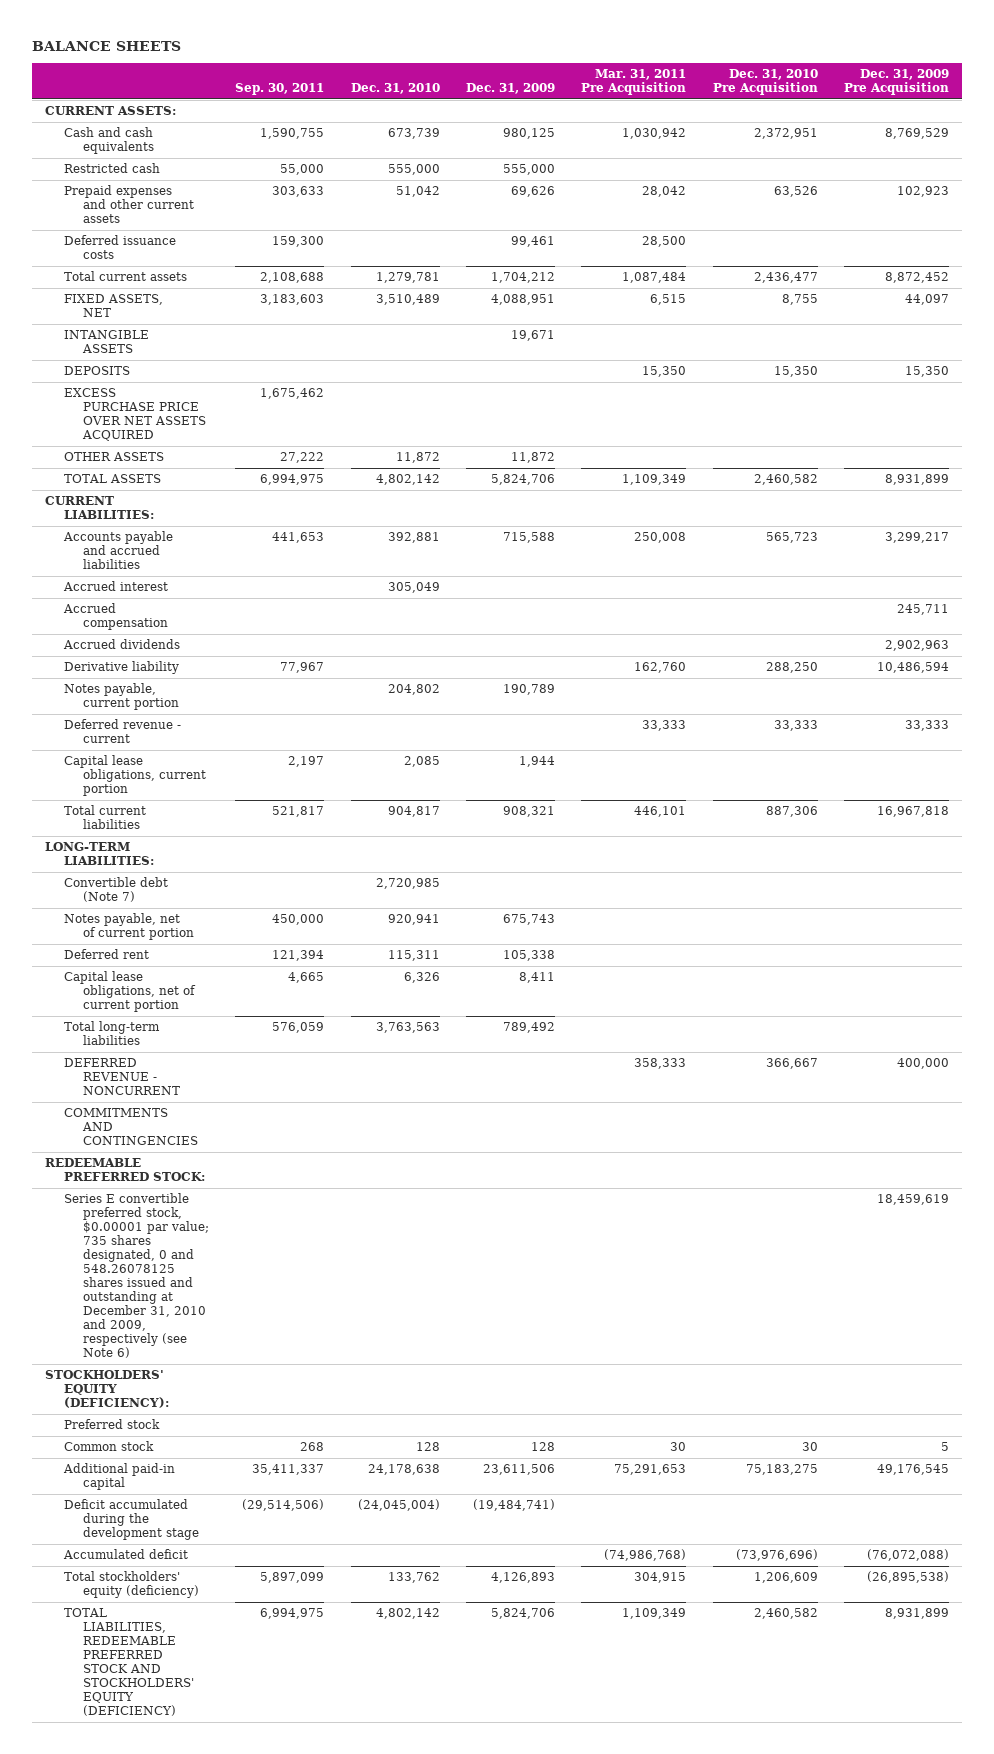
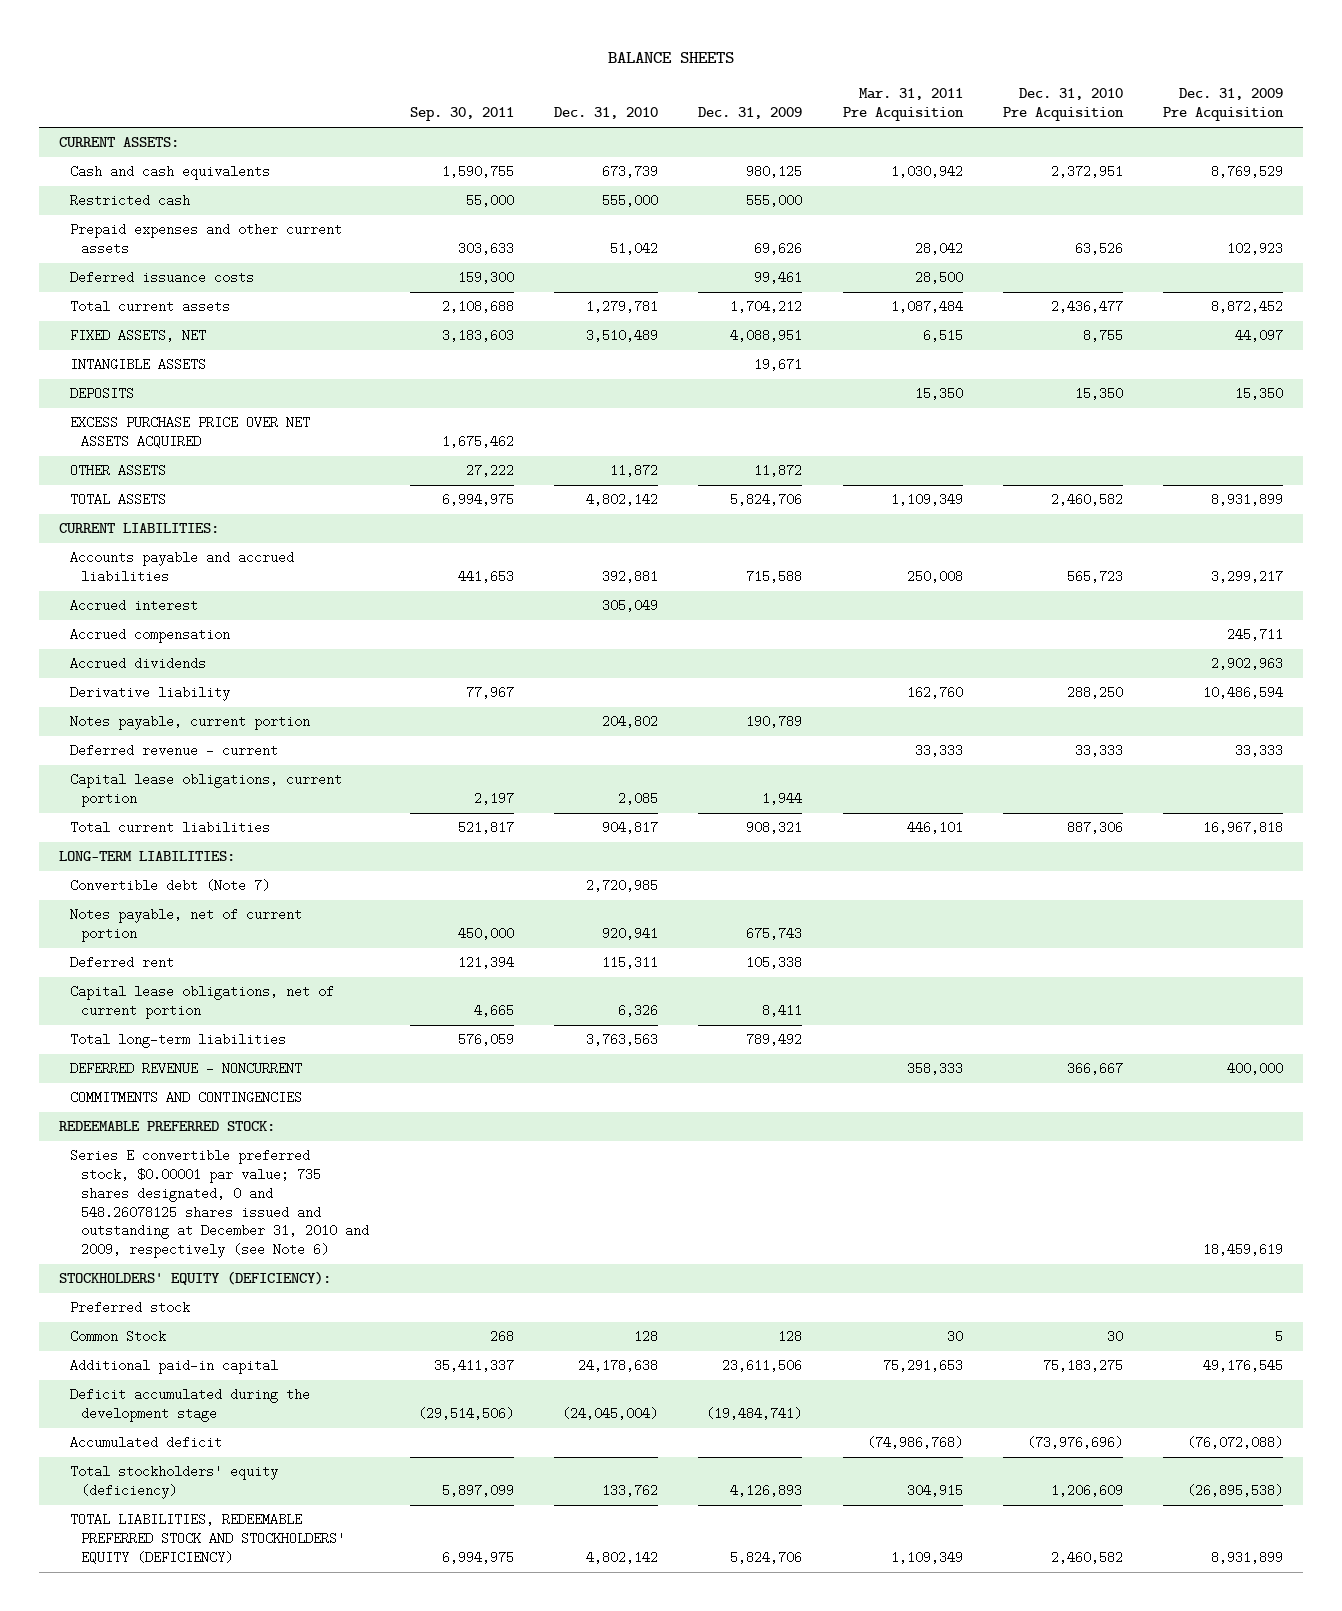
- Common stock | 268 | 128 | 128 | 30 | 30 | 5
+ Common Stock | 268 | 128 | 128 | 30 | 30 | 5

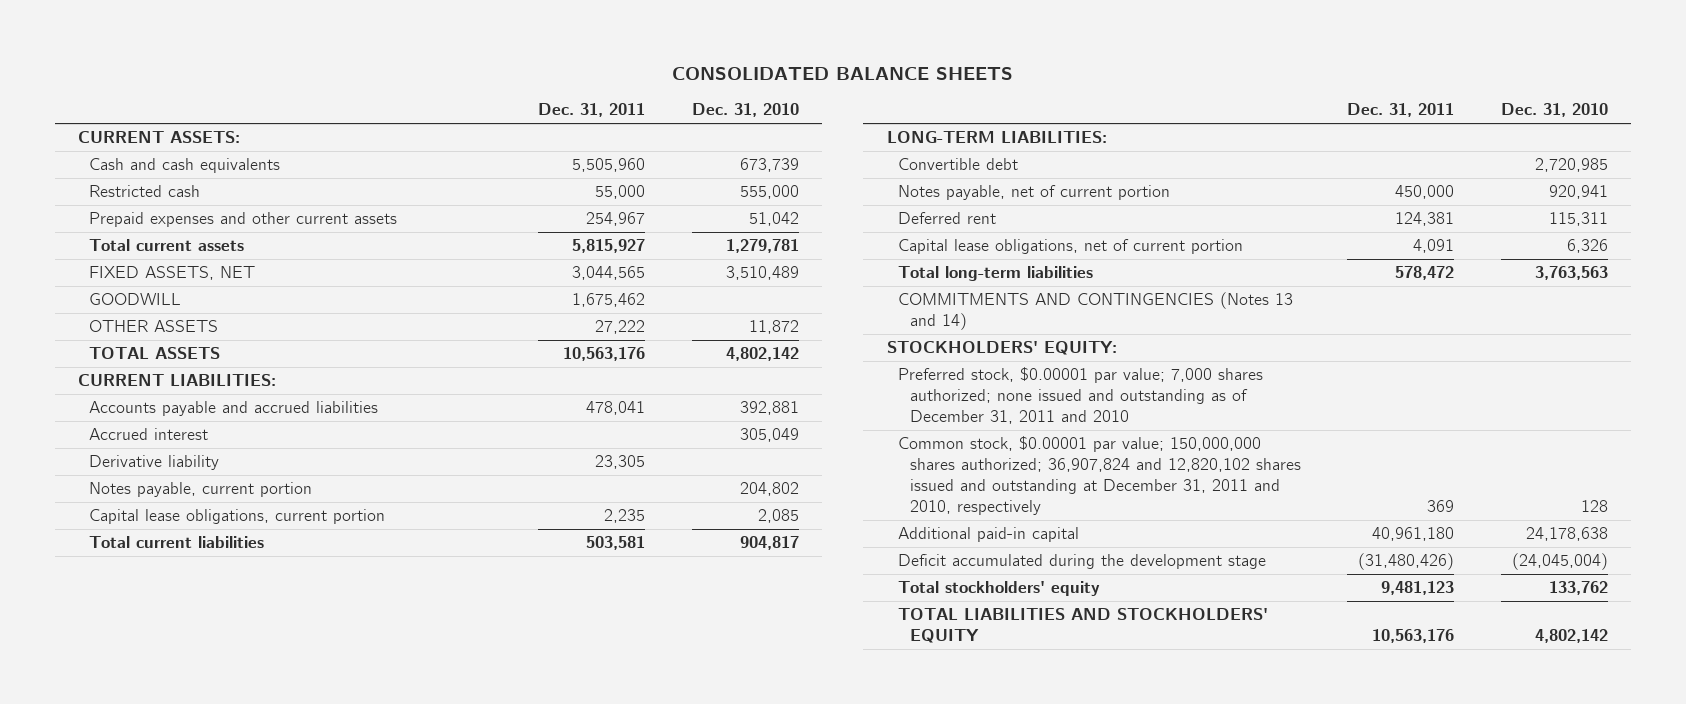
- BALANCE SHEETS
+ CONSOLIDATED BALANCE SHEETS
- | Sep. 30, 2011 | Dec. 31, 2010 | Dec. 31, 2009 | Mar. 31, 2011 Pre Acquisition | Dec. 31, 2010 Pre Acquisition | Dec. 31, 2009 Pre Acquisition
+ | Dec. 31, 2011 | Dec. 31, 2010
- Deferred issuance costs | 159,300 | | 99,461 | 28,500 | |
- INTANGIBLE ASSETS | | | 19,671 | | |
- DEPOSITS | | | | 15,350 | 15,350 | 15,350
- EXCESS PURCHASE PRICE OVER NET ASSETS ACQUIRED | 1,675,462 | | | | |
+ GOODWILL | 1,675,462 |
- Accrued compensation | | | | | | 245,711
- Accrued dividends | | | | | | 2,902,963
- Deferred revenue - current | | | | 33,333 | 33,333 | 33,333
- Convertible debt (Note 7) | | 2,720,985 | | | |
+ Convertible debt | | 2,720,985
- DEFERRED REVENUE - NONCURRENT | | | | 358,333 | 366,667 | 400,000
- COMMITMENTS AND CONTINGENCIES
- REDEEMABLE PREFERRED STOCK:
- Series E convertible preferred stock, $0.00001 par value; 735 shares designated, 0 and 548.26078125 shares issued and outstanding at December 31, 2010 and 2009, respectively (see Note 6) | | | | | | 18,459,619
- STOCKHOLDERS' EQUITY (DEFICIENCY):
- Preferred stock
- Common Stock | 268 | 128 | 128 | 30 | 30 | 5
+ COMMITMENTS AND CONTINGENCIES (Notes 13 and 14)
+ STOCKHOLDERS' EQUITY:
+ Preferred stock, $0.00001 par value; 7,000 shares authorized; none issued and outstanding as of December 31, 2011 and 2010
+ Common stock, $0.00001 par value; 150,000,000 shares authorized; 36,907,824 and 12,820,102 shares issued and outstanding at December 31, 2011 and 2010, respectively | 369 | 128
- Accumulated deficit | | | | (74,986,768) | (73,976,696) | (76,072,088)
- Total stockholders' equity (deficiency) | 5,897,099 | 133,762 | 4,126,893 | 304,915 | 1,206,609 | (26,895,538)
- TOTAL LIABILITIES, REDEEMABLE PREFERRED STOCK AND STOCKHOLDERS' EQUITY (DEFICIENCY) | 6,994,975 | 4,802,142 | 5,824,706 | 1,109,349 | 2,460,582 | 8,931,899
+ Total stockholders' equity | 9,481,123 | 133,762
+ TOTAL LIABILITIES AND STOCKHOLDERS' EQUITY | 10,563,176 | 4,802,142

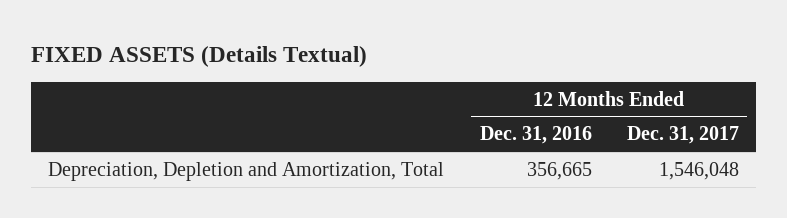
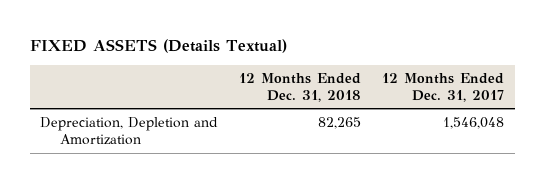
- | 12 Months Ended Dec. 31, 2016 | 12 Months Ended Dec. 31, 2017
+ | 12 Months Ended Dec. 31, 2018 | 12 Months Ended Dec. 31, 2017
- Depreciation, Depletion and Amortization, Total | 356,665 | 1,546,048
+ Depreciation, Depletion and Amortization | 82,265 | 1,546,048

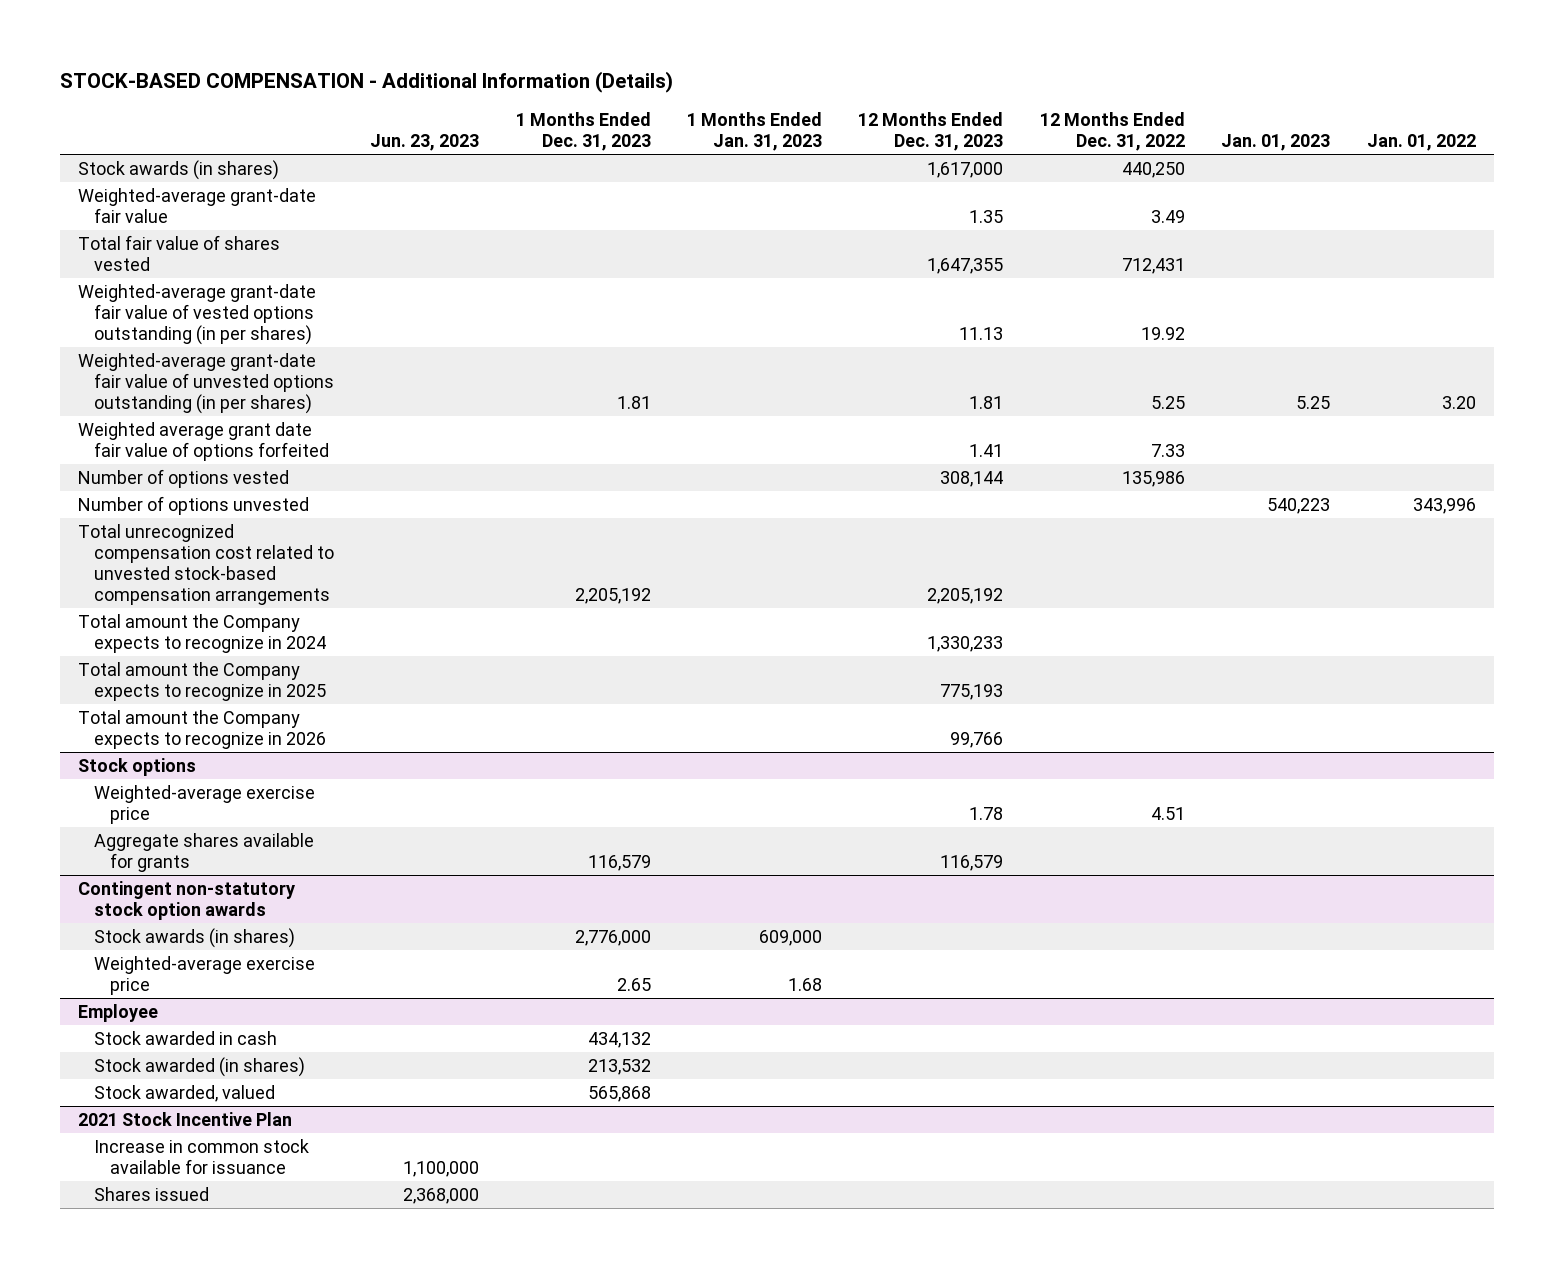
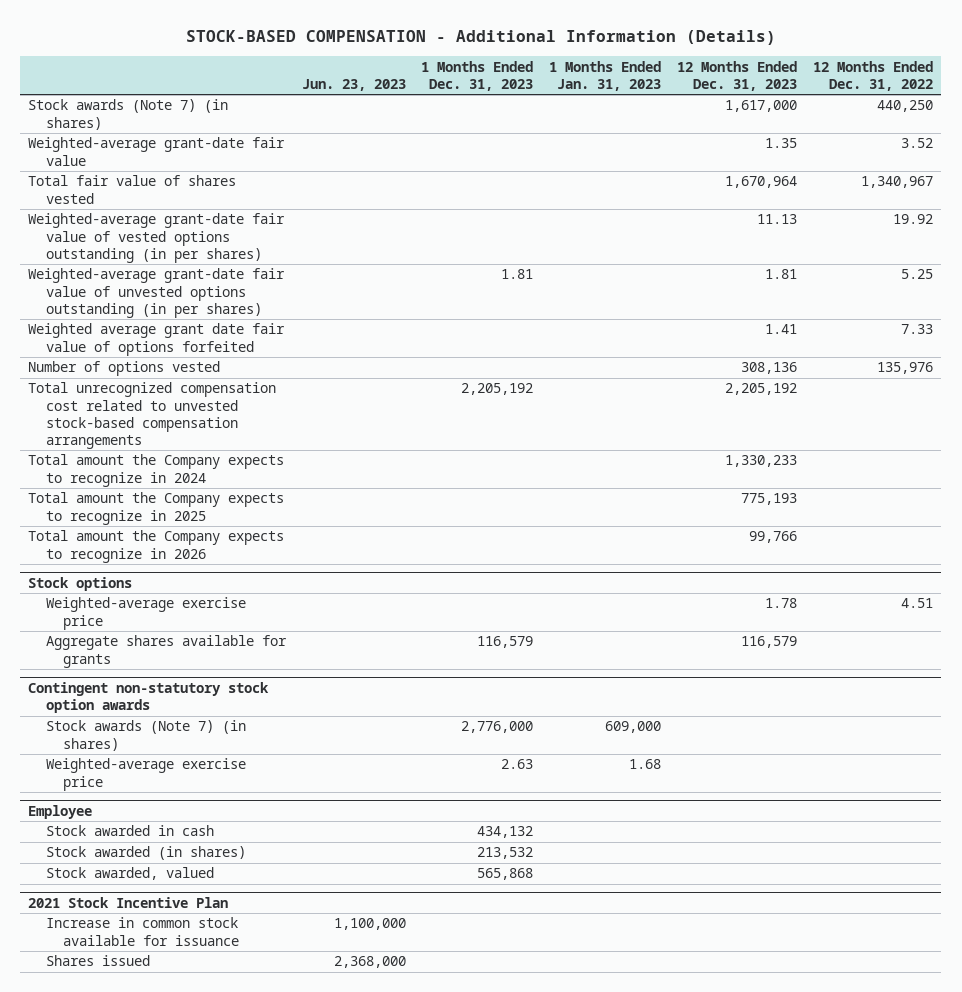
- | Jun. 23, 2023 | 1 Months Ended Dec. 31, 2023 | 1 Months Ended Jan. 31, 2023 | 12 Months Ended Dec. 31, 2023 | 12 Months Ended Dec. 31, 2022 | Jan. 01, 2023 | Jan. 01, 2022
+ | Jun. 23, 2023 | 1 Months Ended Dec. 31, 2023 | 1 Months Ended Jan. 31, 2023 | 12 Months Ended Dec. 31, 2023 | 12 Months Ended Dec. 31, 2022
- Stock awards (in shares) | | | | 1,617,000 | 440,250 | |
- Weighted-average grant-date fair value | | | | 1.35 | 3.49 | |
- Total fair value of shares vested | | | | 1,647,355 | 712,431 | |
+ Stock awards (Note 7) (in shares) | | | | 1,617,000 | 440,250
+ Weighted-average grant-date fair value | | | | 1.35 | 3.52
+ Total fair value of shares vested | | | | 1,670,964 | 1,340,967
- Number of options vested | | | | 308,144 | 135,986 | |
- Number of options unvested | | | | | | 540,223 | 343,996
+ Number of options vested | | | | 308,136 | 135,976
@ Contingent non-statutory stock option awards
- Stock awards (in shares) | | 2,776,000 | 609,000 | | | |
- Weighted-average exercise price | | 2.65 | 1.68 | | | |
+ Stock awards (Note 7) (in shares) | | 2,776,000 | 609,000 | |
+ Weighted-average exercise price | | 2.63 | 1.68 | |

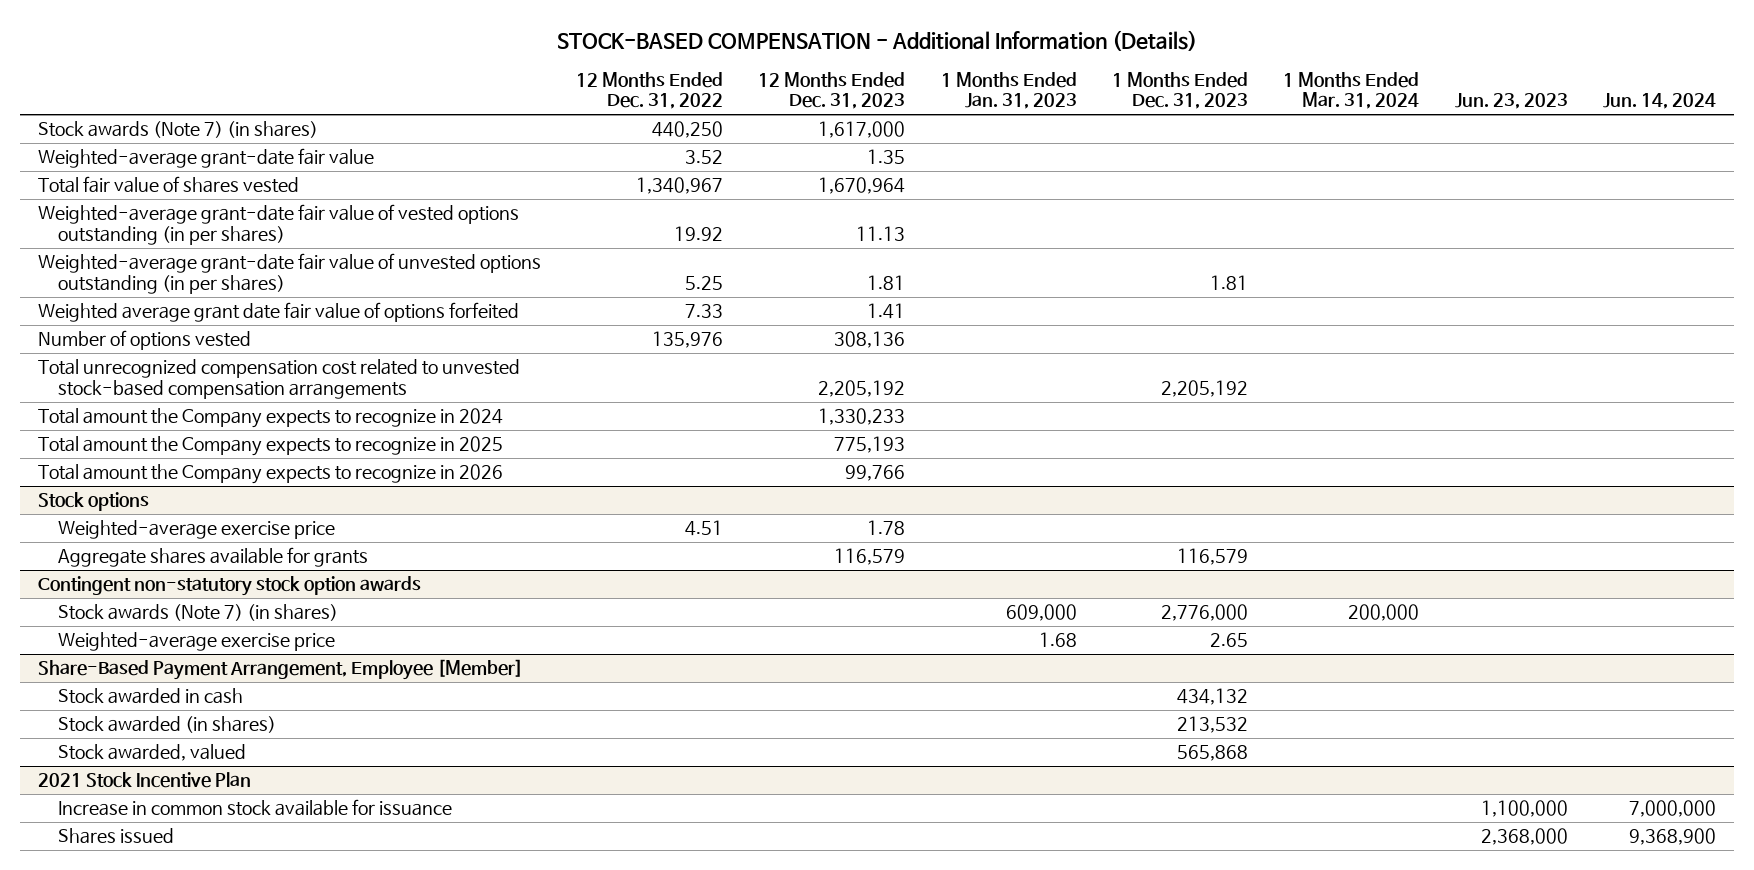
- | Jun. 23, 2023 | 1 Months Ended Dec. 31, 2023 | 1 Months Ended Jan. 31, 2023 | 12 Months Ended Dec. 31, 2023 | 12 Months Ended Dec. 31, 2022
+ | 12 Months Ended Dec. 31, 2022 | 12 Months Ended Dec. 31, 2023 | 1 Months Ended Jan. 31, 2023 | 1 Months Ended Dec. 31, 2023 | 1 Months Ended Mar. 31, 2024 | Jun. 23, 2023 | Jun. 14, 2024
@ Contingent non-statutory stock option awards
- Weighted-average exercise price | | 2.63 | 1.68 | |
- Employee
@ Contingent non-statutory stock option awards
+ Weighted-average exercise price | | | 1.68 | 2.65 | | |
+ Share-Based Payment Arrangement, Employee [Member]

